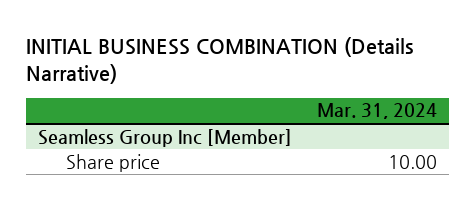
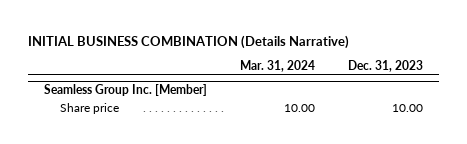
- | Mar. 31, 2024
+ | Mar. 31, 2024 | Dec. 31, 2023
- Seamless Group Inc [Member]
+ Seamless Group Inc. [Member]

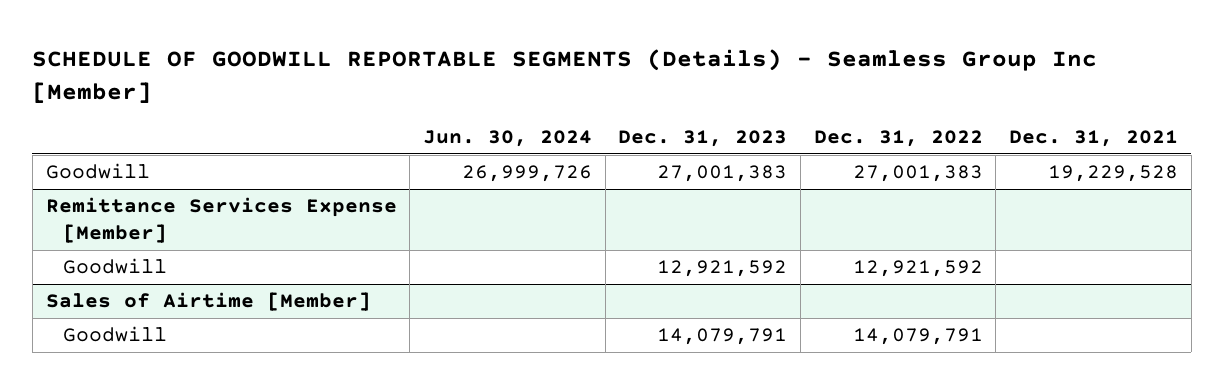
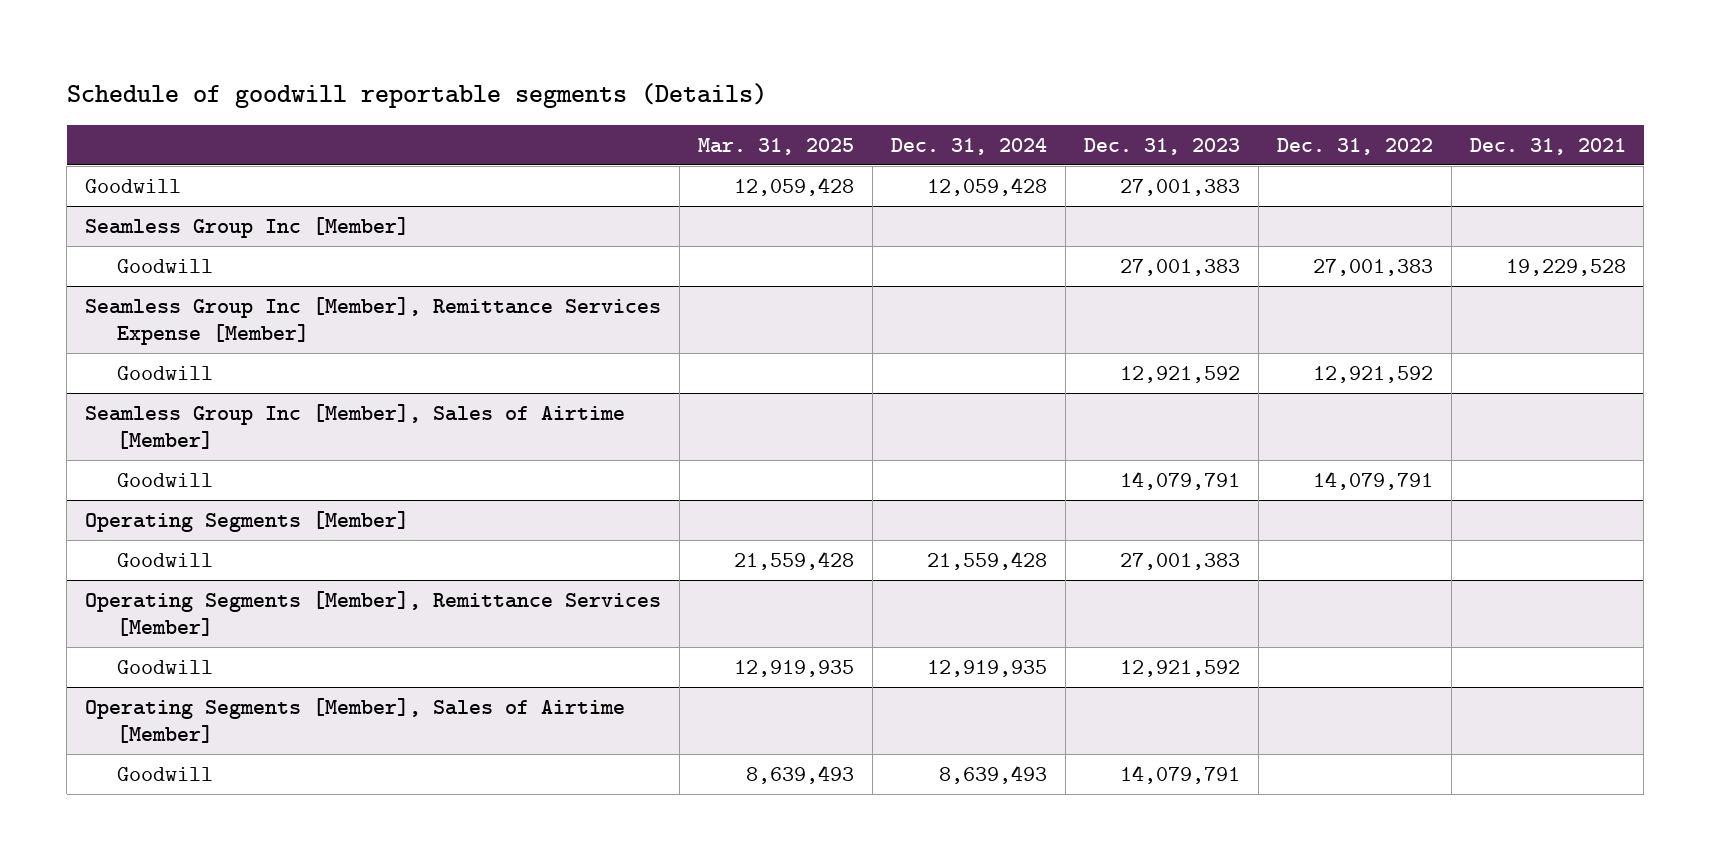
- SCHEDULE OF GOODWILL REPORTABLE SEGMENTS (Details) - Seamless Group Inc [Member]
+ Schedule of goodwill reportable segments (Details)
- | Jun. 30, 2024 | Dec. 31, 2023 | Dec. 31, 2022 | Dec. 31, 2021
+ | Mar. 31, 2025 | Dec. 31, 2024 | Dec. 31, 2023 | Dec. 31, 2022 | Dec. 31, 2021
+ Goodwill | 12,059,428 | 12,059,428 | 27,001,383 | |
+ Seamless Group Inc [Member]
- Remittance Services Expense [Member]
+ Seamless Group Inc [Member], Remittance Services Expense [Member]
- Sales of Airtime [Member]
+ Seamless Group Inc [Member], Sales of Airtime [Member]
+ Operating Segments [Member]
+ Goodwill | 21,559,428 | 21,559,428 | 27,001,383 | |
+ Operating Segments [Member], Remittance Services [Member]
+ Goodwill | 12,919,935 | 12,919,935 | 12,921,592 | |
+ Operating Segments [Member], Sales of Airtime [Member]
+ Goodwill | 8,639,493 | 8,639,493 | 14,079,791 | |

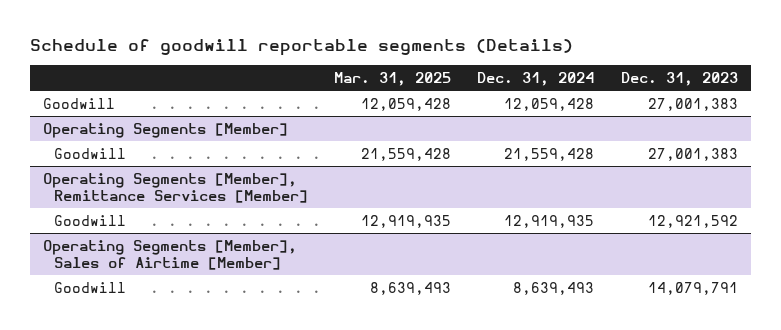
- | Mar. 31, 2025 | Dec. 31, 2024 | Dec. 31, 2023 | Dec. 31, 2022 | Dec. 31, 2021
+ | Mar. 31, 2025 | Dec. 31, 2024 | Dec. 31, 2023
- Seamless Group Inc [Member]
- Goodwill | | | 27,001,383 | 27,001,383 | 19,229,528
- Seamless Group Inc [Member], Remittance Services Expense [Member]
- Goodwill | | | 12,921,592 | 12,921,592 |
- Seamless Group Inc [Member], Sales of Airtime [Member]
- Goodwill | | | 14,079,791 | 14,079,791 |

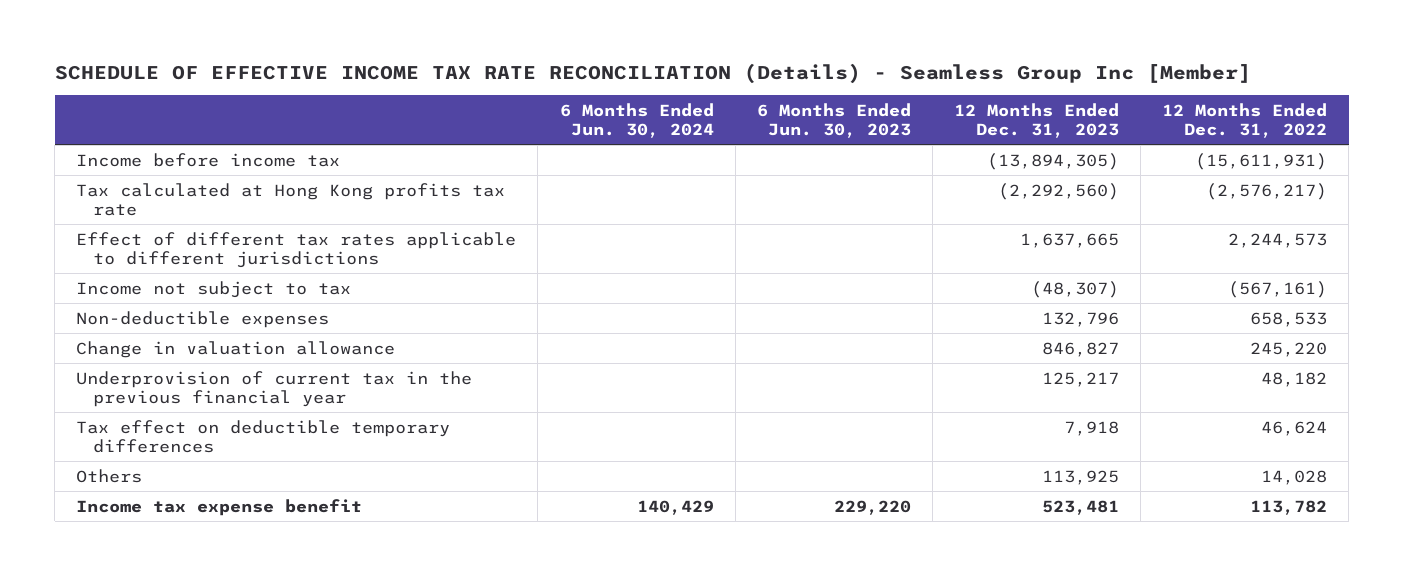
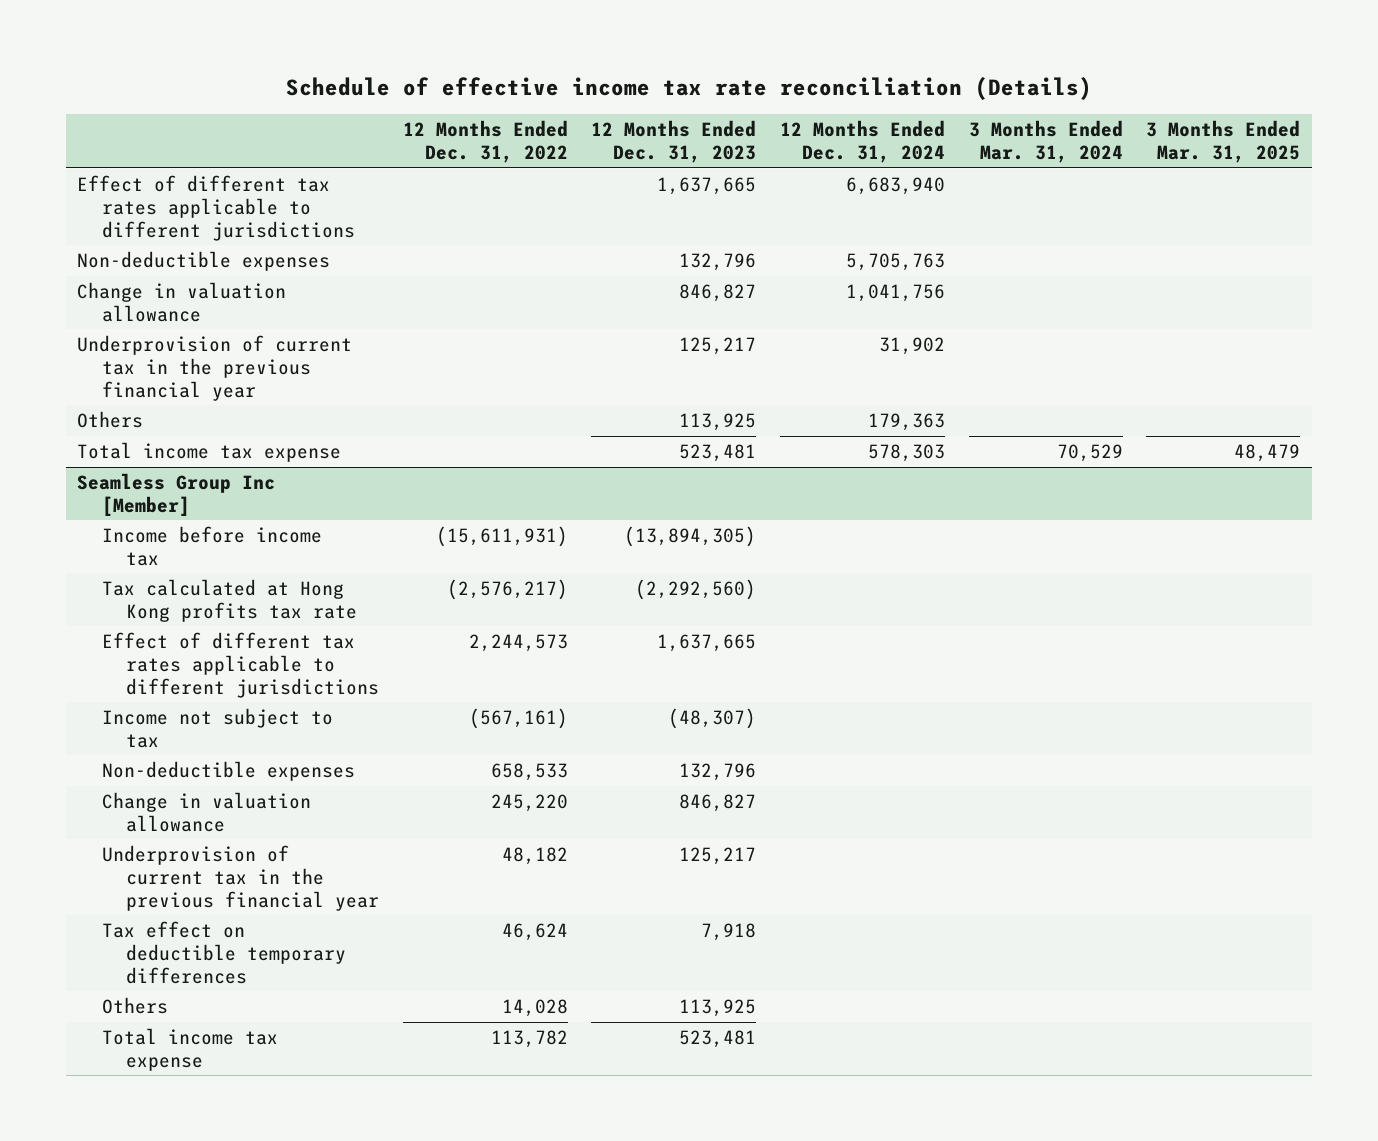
- SCHEDULE OF EFFECTIVE INCOME TAX RATE RECONCILIATION (Details) - Seamless Group Inc [Member]
+ Schedule of effective income tax rate reconciliation (Details)
- | 6 Months Ended Jun. 30, 2024 | 6 Months Ended Jun. 30, 2023 | 12 Months Ended Dec. 31, 2023 | 12 Months Ended Dec. 31, 2022
+ | 12 Months Ended Dec. 31, 2022 | 12 Months Ended Dec. 31, 2023 | 12 Months Ended Dec. 31, 2024 | 3 Months Ended Mar. 31, 2024 | 3 Months Ended Mar. 31, 2025
+ Effect of different tax rates applicable to different jurisdictions | | 1,637,665 | 6,683,940 | |
+ Non-deductible expenses | | 132,796 | 5,705,763 | |
+ Change in valuation allowance | | 846,827 | 1,041,756 | |
+ Underprovision of current tax in the previous financial year | | 125,217 | 31,902 | |
+ Others | | 113,925 | 179,363 | |
+ Total income tax expense | | 523,481 | 578,303 | 70,529 | 48,479
+ Seamless Group Inc [Member]
- Income tax expense benefit | 140,429 | 229,220 | 523,481 | 113,782
+ Total income tax expense | 113,782 | 523,481 | | |

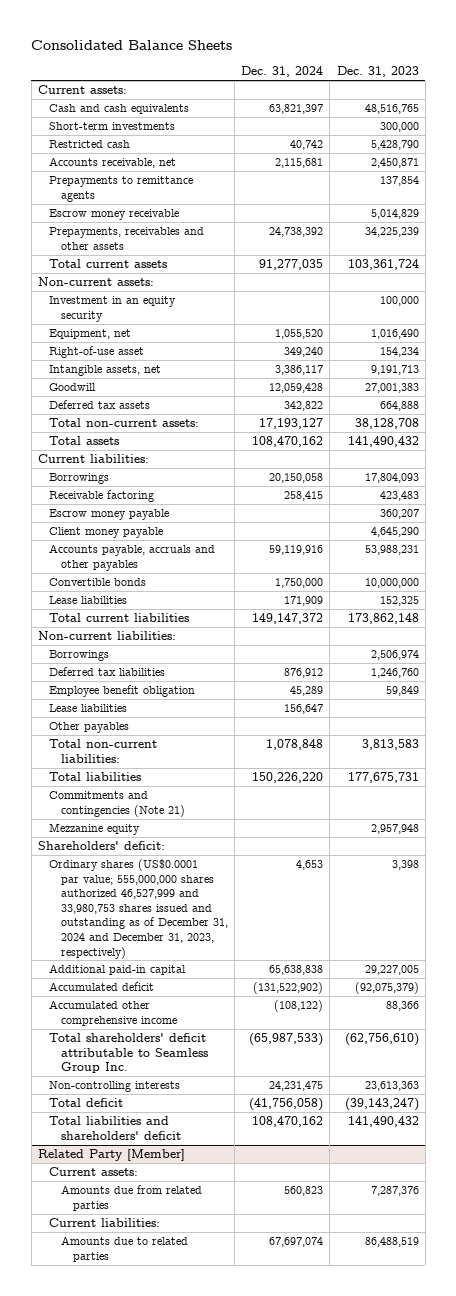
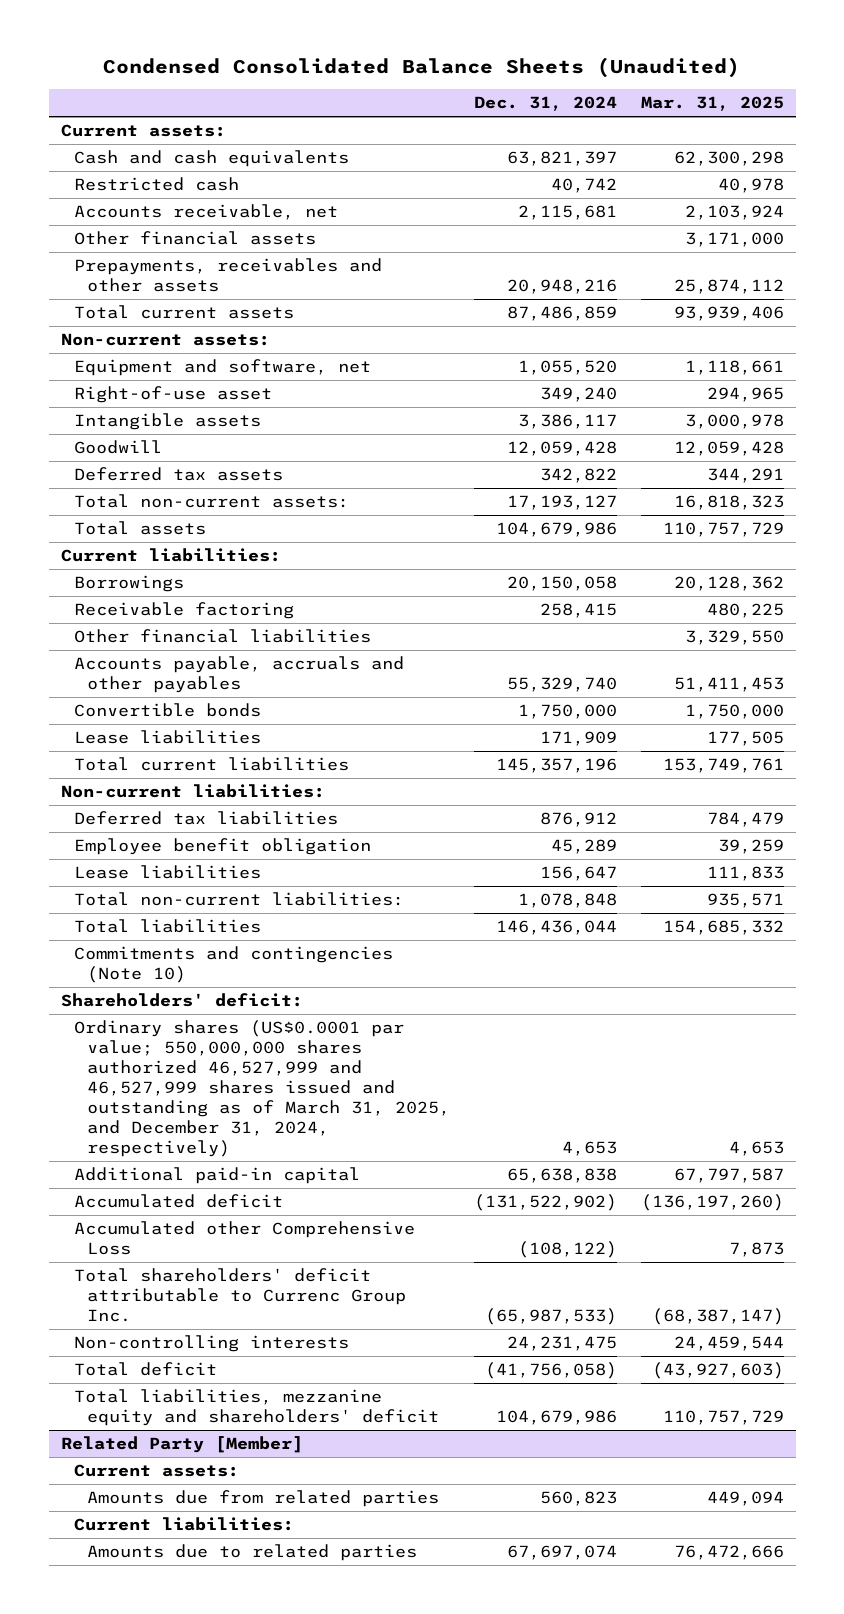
- Consolidated Balance Sheets
+ Condensed Consolidated Balance Sheets (Unaudited)
- | Dec. 31, 2024 | Dec. 31, 2023
+ | Dec. 31, 2024 | Mar. 31, 2025
- Short-term investments | | 300,000
- Prepayments to remittance agents | | 137,854
- Escrow money receivable | | 5,014,829
- Prepayments, receivables and other assets | 24,738,392 | 34,225,239
- Total current assets | 91,277,035 | 103,361,724
+ Other financial assets | | 3,171,000
+ Prepayments, receivables and other assets | 20,948,216 | 25,874,112
+ Total current assets | 87,486,859 | 93,939,406
- Investment in an equity security | | 100,000
- Equipment, net | 1,055,520 | 1,016,490
+ Equipment and software, net | 1,055,520 | 1,118,661
- Intangible assets, net | 3,386,117 | 9,191,713
+ Intangible assets | 3,386,117 | 3,000,978
- Total assets | 108,470,162 | 141,490,432
+ Total assets | 104,679,986 | 110,757,729
- Escrow money payable | | 360,207
- Client money payable | | 4,645,290
- Accounts payable, accruals and other payables | 59,119,916 | 53,988,231
+ Other financial liabilities | | 3,329,550
+ Accounts payable, accruals and other payables | 55,329,740 | 51,411,453
- Total current liabilities | 149,147,372 | 173,862,148
+ Total current liabilities | 145,357,196 | 153,749,761
- Borrowings | | 2,506,974
- Other payables
- Total liabilities | 150,226,220 | 177,675,731
- Commitments and contingencies (Note 21)
- Mezzanine equity | | 2,957,948
+ Total liabilities | 146,436,044 | 154,685,332
+ Commitments and contingencies (Note 10)
- Ordinary shares (US$0.0001 par value; 555,000,000 shares authorized 46,527,999 and 33,980,753 shares issued and outstanding as of December 31, 2024 and December 31, 2023, respectively) | 4,653 | 3,398
+ Ordinary shares (US$0.0001 par value; 550,000,000 shares authorized 46,527,999 and 46,527,999 shares issued and outstanding as of March 31, 2025, and December 31, 2024, respectively) | 4,653 | 4,653
- Accumulated other comprehensive income | (108,122) | 88,366
- Total shareholders' deficit attributable to Seamless Group Inc. | (65,987,533) | (62,756,610)
+ Accumulated other Comprehensive Loss | (108,122) | 7,873
+ Total shareholders' deficit attributable to Currenc Group Inc. | (65,987,533) | (68,387,147)
- Total liabilities and shareholders' deficit | 108,470,162 | 141,490,432
+ Total liabilities, mezzanine equity and shareholders' deficit | 104,679,986 | 110,757,729

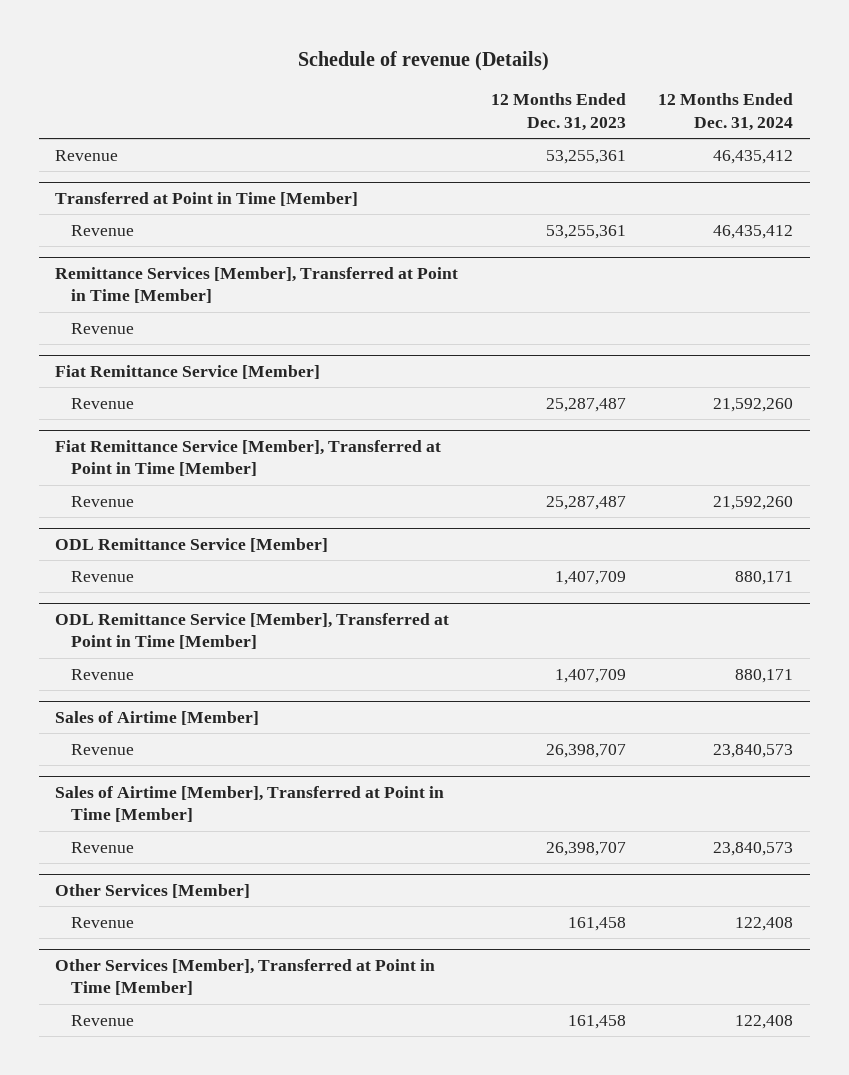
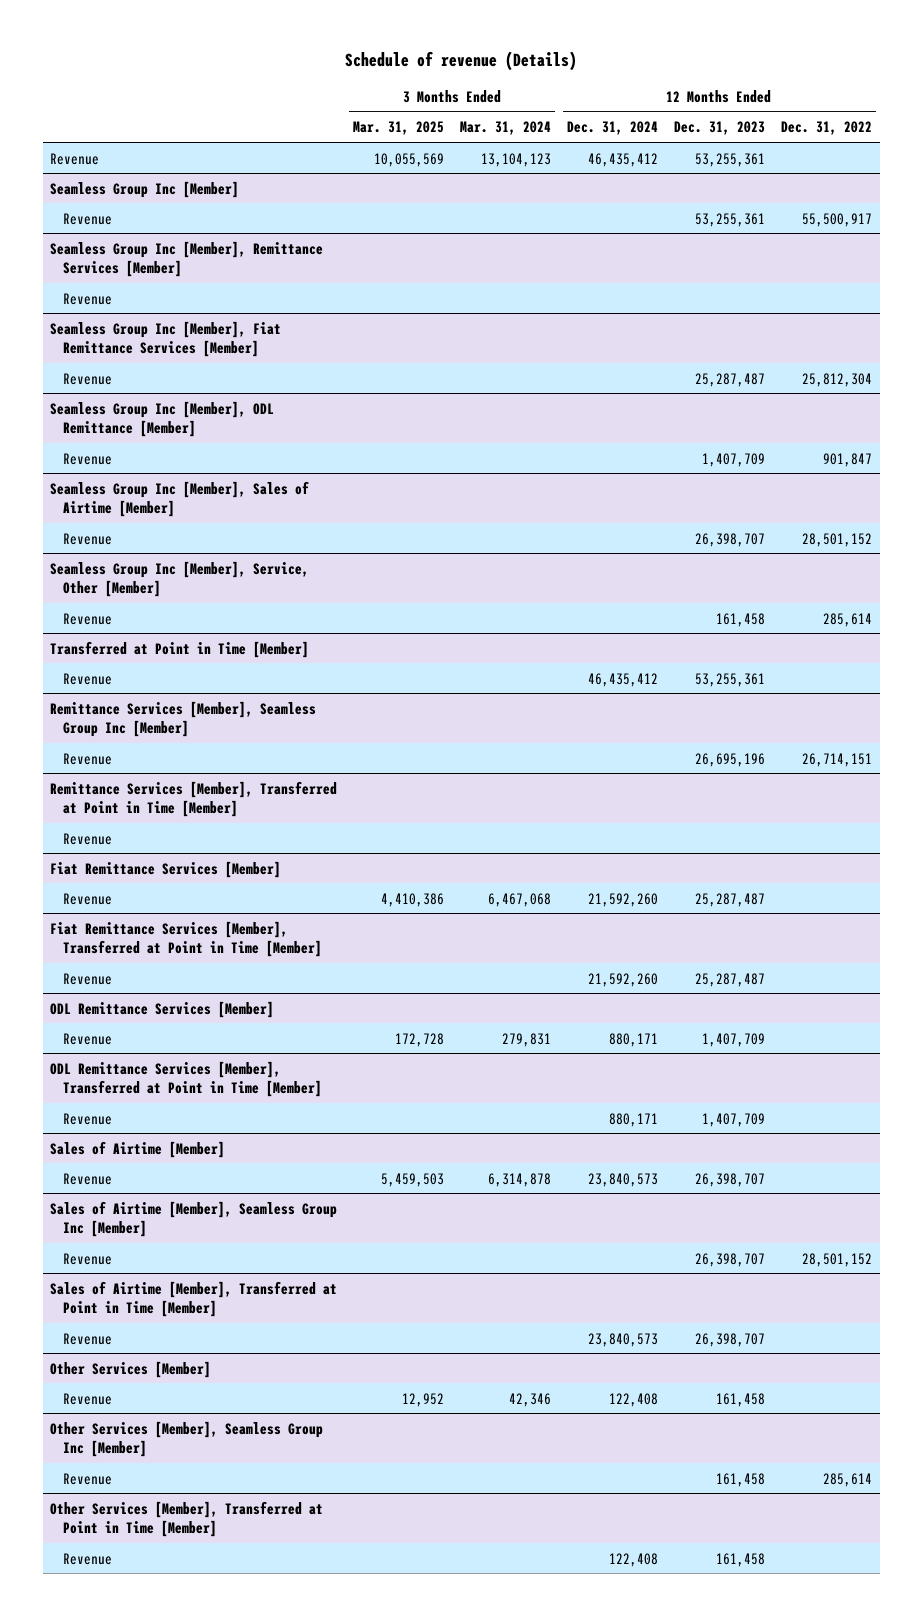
- | 12 Months Ended Dec. 31, 2023 | 12 Months Ended Dec. 31, 2024
+ | 3 Months Ended Mar. 31, 2025 | 3 Months Ended Mar. 31, 2024 | 12 Months Ended Dec. 31, 2024 | 12 Months Ended Dec. 31, 2023 | 12 Months Ended Dec. 31, 2022
+ Seamless Group Inc [Member]
+ Revenue | | | | 53,255,361 | 55,500,917
+ Seamless Group Inc [Member], Remittance Services [Member]
+ Revenue
+ Seamless Group Inc [Member], Fiat Remittance Services [Member]
+ Revenue | | | | 25,287,487 | 25,812,304
+ Seamless Group Inc [Member], ODL Remittance [Member]
+ Revenue | | | | 1,407,709 | 901,847
+ Seamless Group Inc [Member], Sales of Airtime [Member]
+ Revenue | | | | 26,398,707 | 28,501,152
+ Seamless Group Inc [Member], Service, Other [Member]
+ Revenue | | | | 161,458 | 285,614
+ Remittance Services [Member], Seamless Group Inc [Member]
+ Revenue | | | | 26,695,196 | 26,714,151
- Fiat Remittance Service [Member]
+ Fiat Remittance Services [Member]
- Fiat Remittance Service [Member], Transferred at Point in Time [Member]
+ Fiat Remittance Services [Member], Transferred at Point in Time [Member]
- ODL Remittance Service [Member]
+ ODL Remittance Services [Member]
- ODL Remittance Service [Member], Transferred at Point in Time [Member]
+ ODL Remittance Services [Member], Transferred at Point in Time [Member]
+ Sales of Airtime [Member], Seamless Group Inc [Member]
+ Revenue | | | | 26,398,707 | 28,501,152
+ Other Services [Member], Seamless Group Inc [Member]
+ Revenue | | | | 161,458 | 285,614

